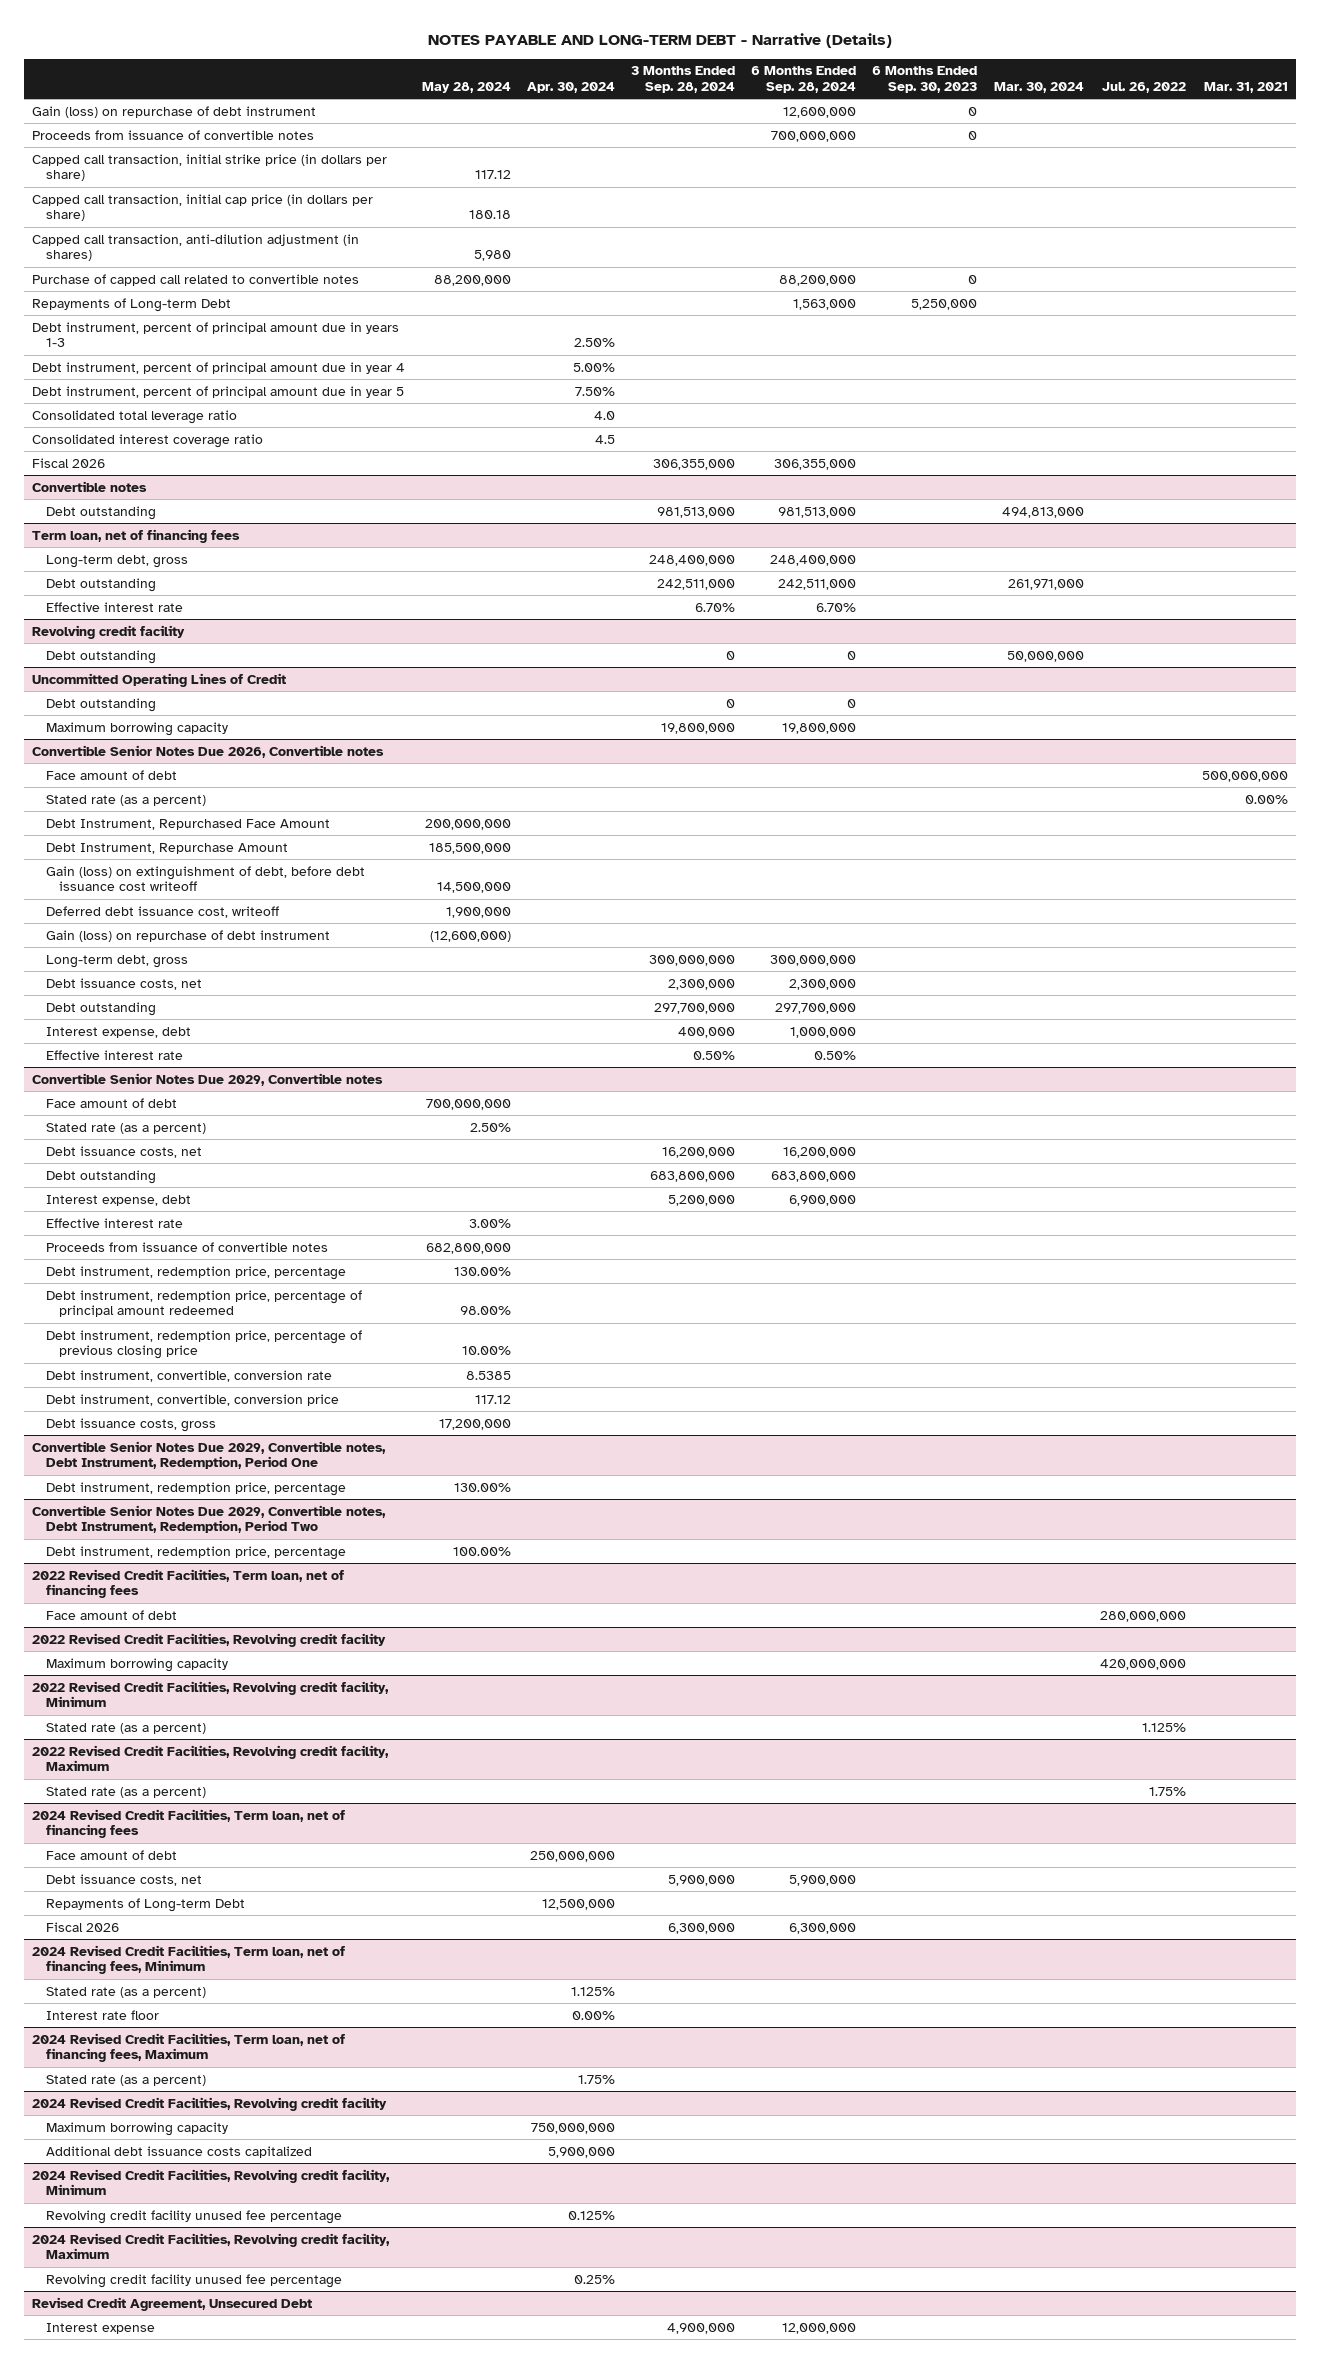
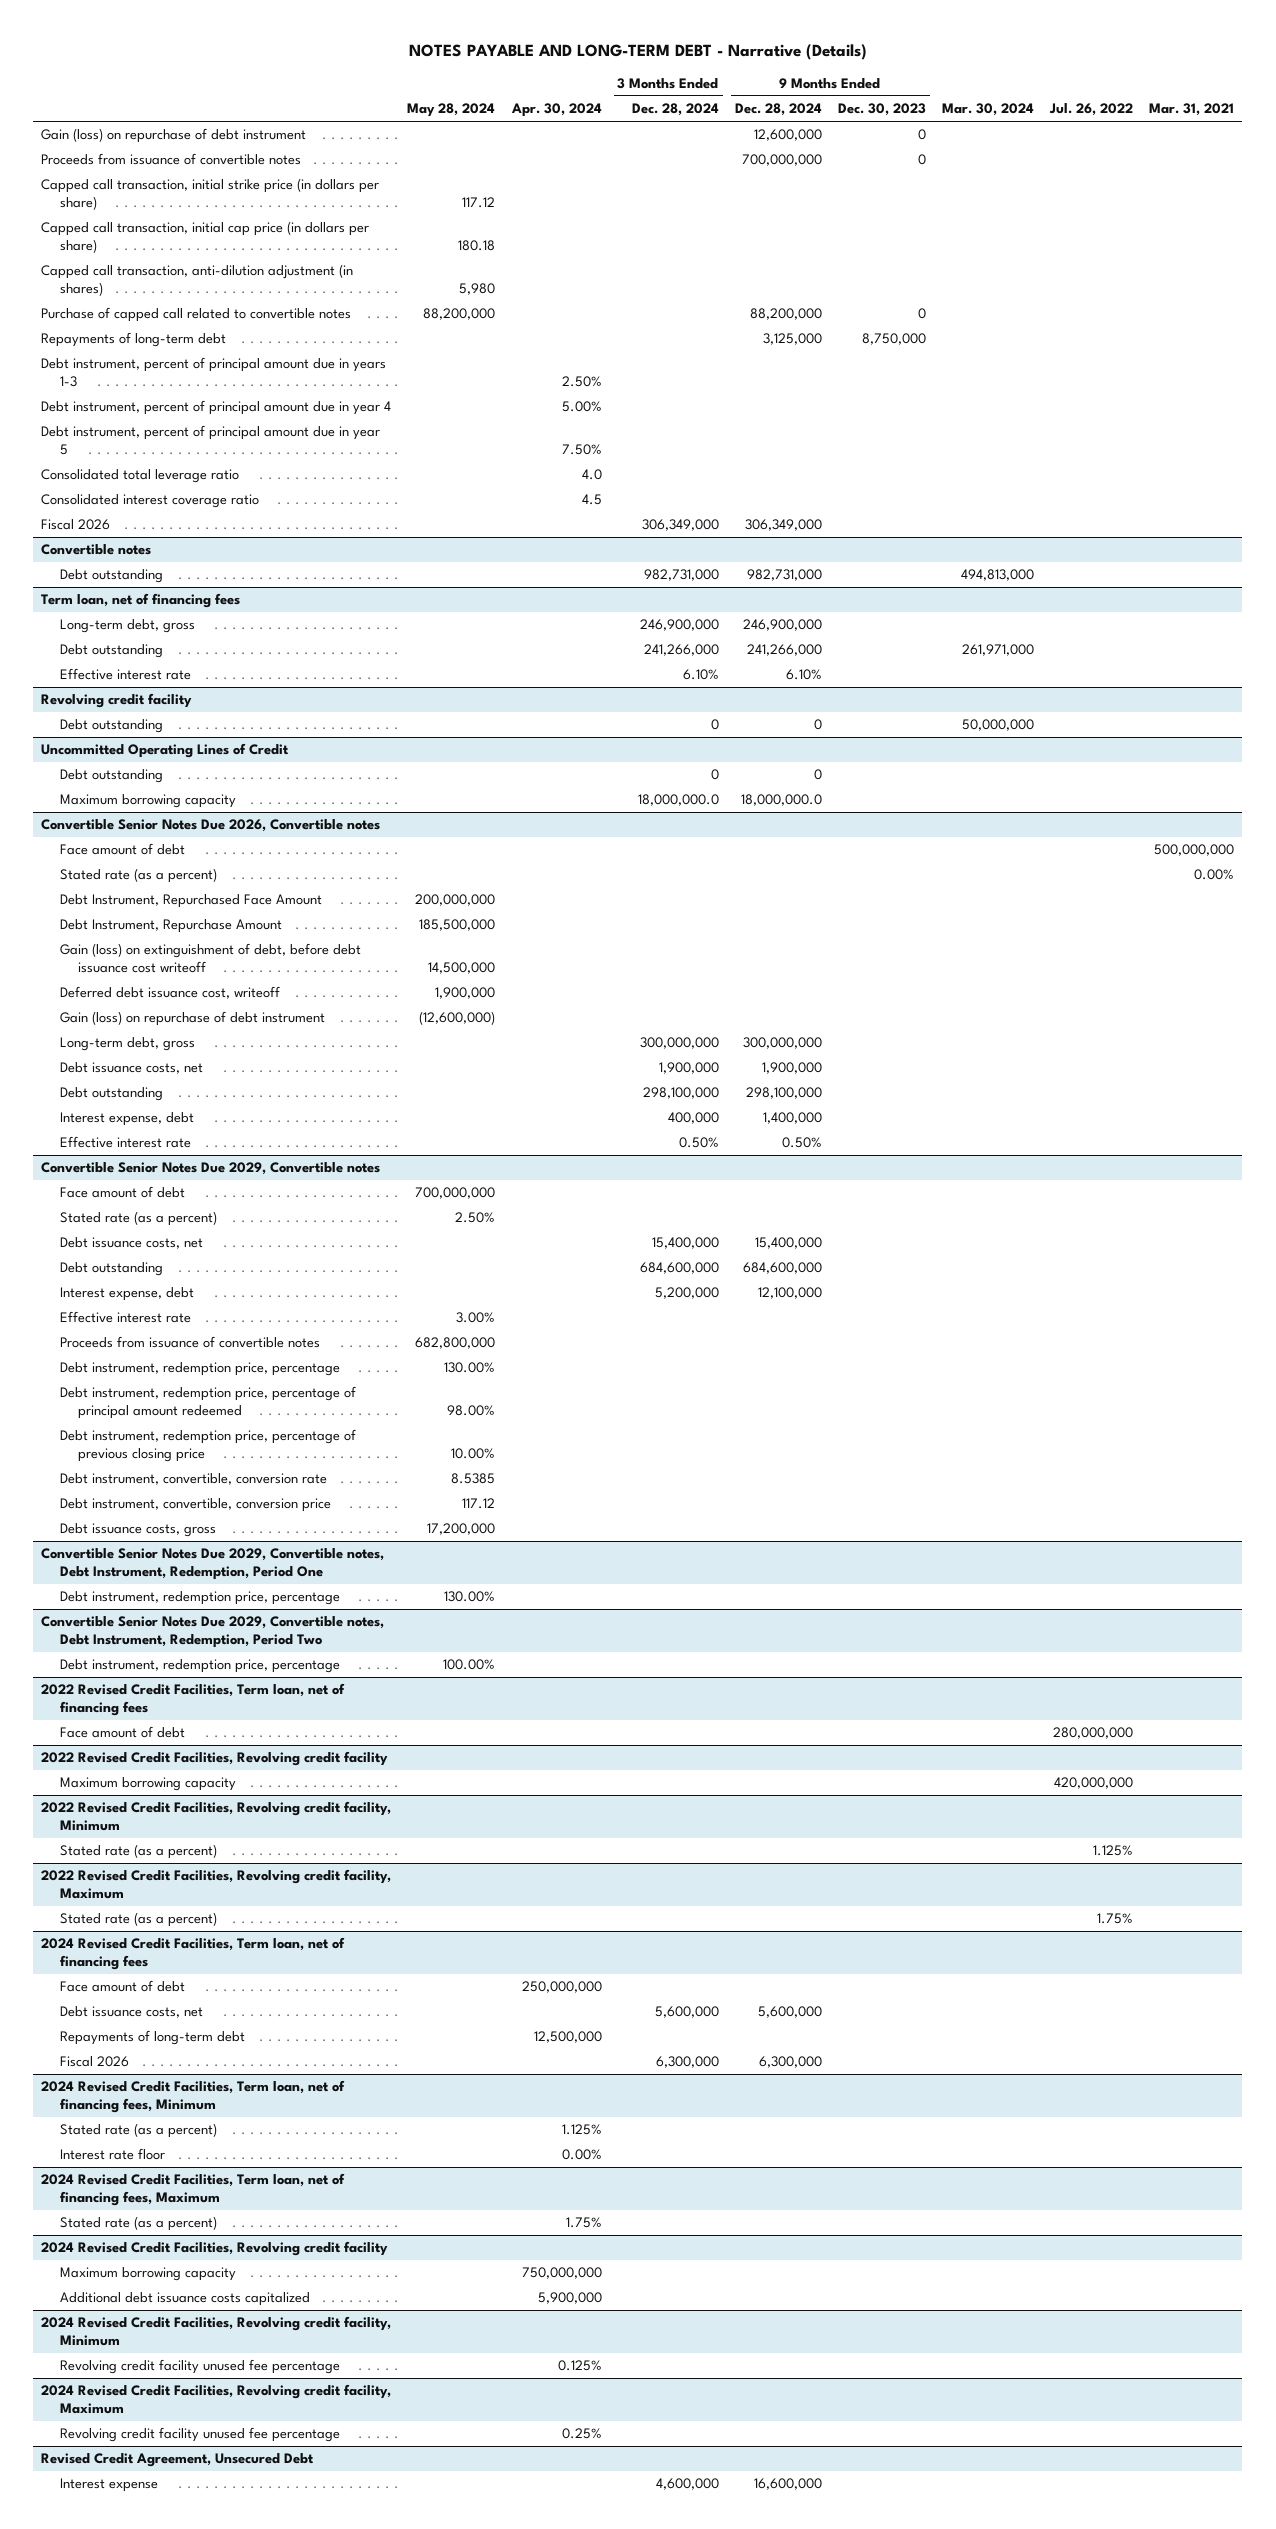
- | May 28, 2024 | Apr. 30, 2024 | 3 Months Ended Sep. 28, 2024 | 6 Months Ended Sep. 28, 2024 | 6 Months Ended Sep. 30, 2023 | Mar. 30, 2024 | Jul. 26, 2022 | Mar. 31, 2021
+ | May 28, 2024 | Apr. 30, 2024 | 3 Months Ended Dec. 28, 2024 | 9 Months Ended Dec. 28, 2024 | 9 Months Ended Dec. 30, 2023 | Mar. 30, 2024 | Jul. 26, 2022 | Mar. 31, 2021
- Repayments of Long-term Debt | | | | 1,563,000 | 5,250,000 | | |
+ Repayments of long-term debt | | | | 3,125,000 | 8,750,000 | | |
@ 2024 Revised Credit Facilities, Term loan, net of financing fees
- Repayments of Long-term Debt | | 12,500,000 | | | | | |
+ Repayments of long-term debt | | 12,500,000 | | | | | |

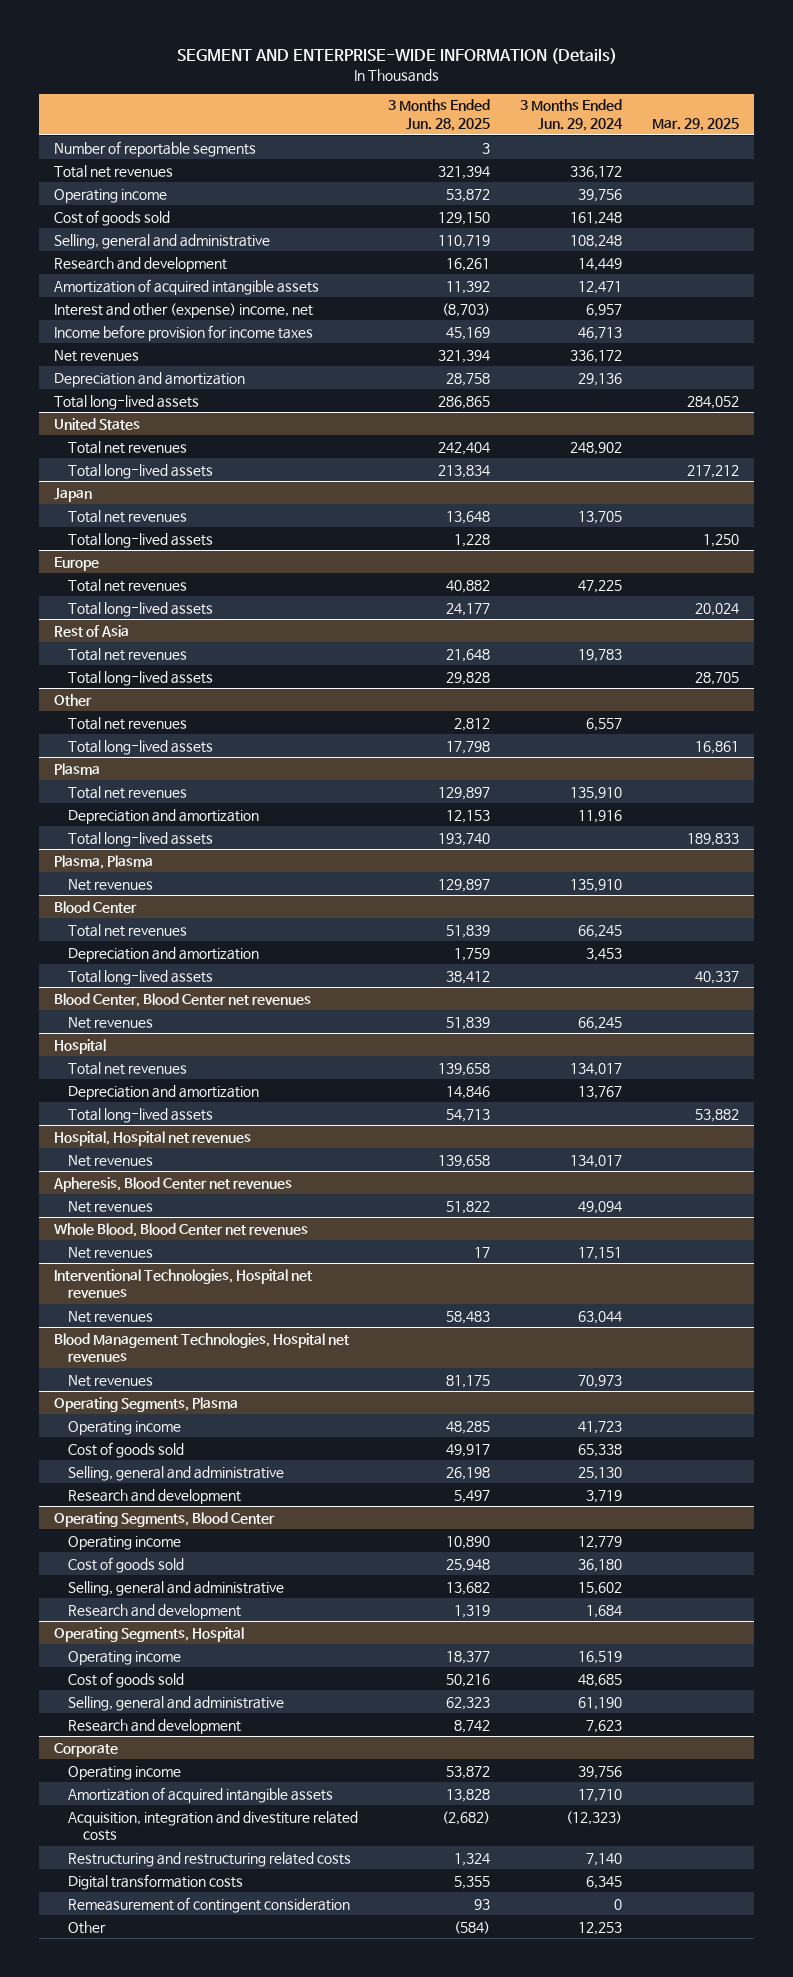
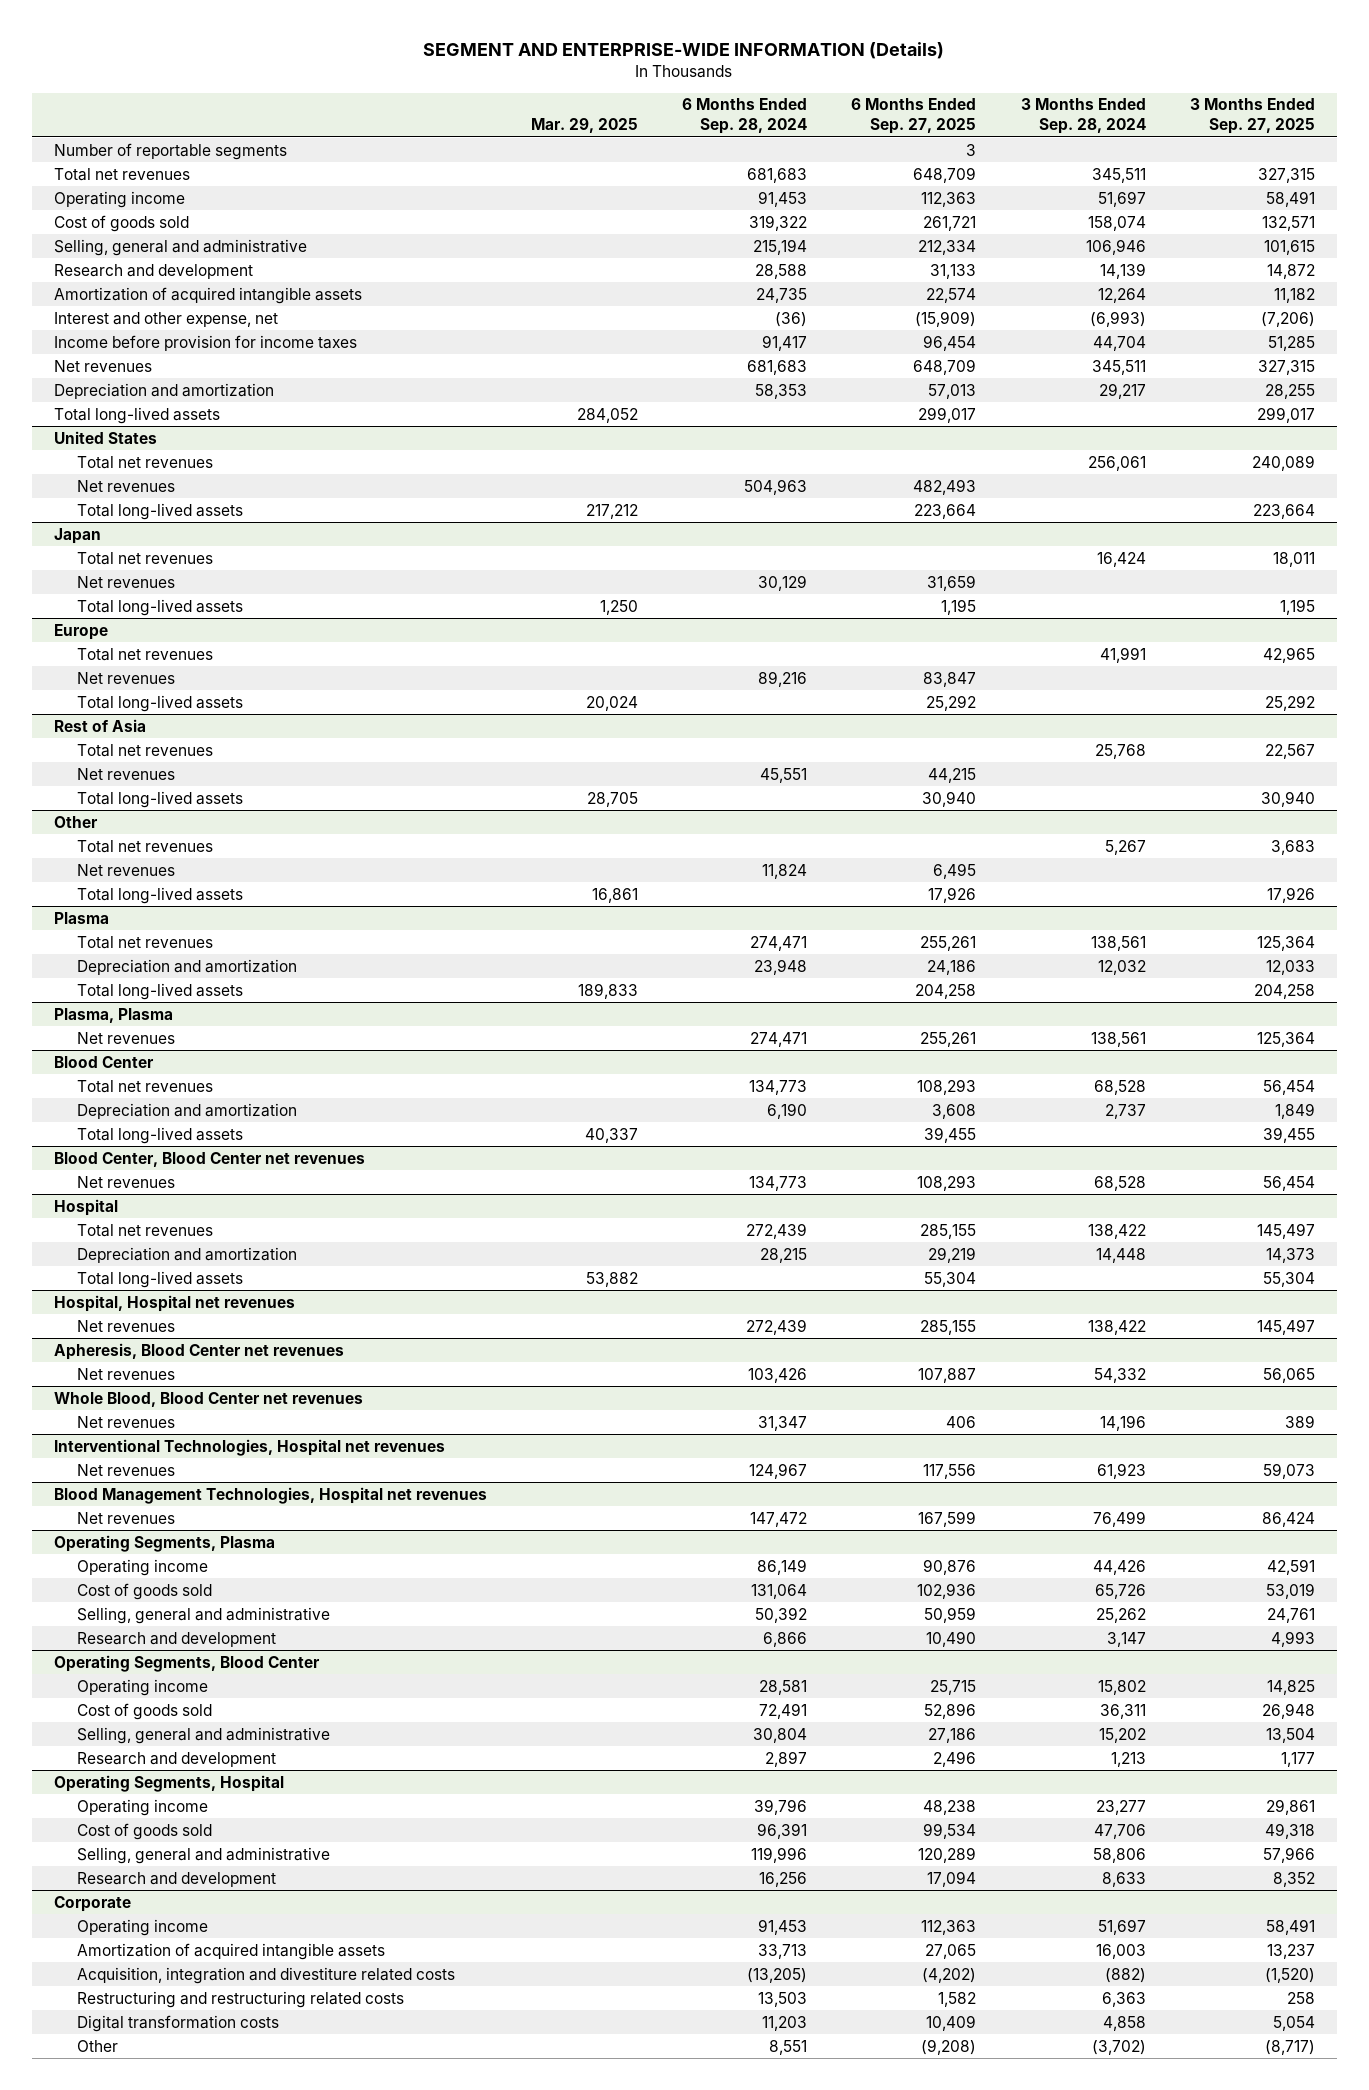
- | 3 Months Ended Jun. 28, 2025 | 3 Months Ended Jun. 29, 2024 | Mar. 29, 2025
+ | Mar. 29, 2025 | 6 Months Ended Sep. 28, 2024 | 6 Months Ended Sep. 27, 2025 | 3 Months Ended Sep. 28, 2024 | 3 Months Ended Sep. 27, 2025
- Interest and other (expense) income, net | (8,703) | 6,957 |
+ Interest and other expense, net | | (36) | (15,909) | (6,993) | (7,206)
@ United States
+ Net revenues | | 504,963 | 482,493 | |
@ Japan
+ Net revenues | | 30,129 | 31,659 | |
@ Europe
+ Net revenues | | 89,216 | 83,847 | |
@ Rest of Asia
+ Net revenues | | 45,551 | 44,215 | |
@ Other
+ Net revenues | | 11,824 | 6,495 | |
@ Corporate
- Remeasurement of contingent consideration | 93 | 0 |

